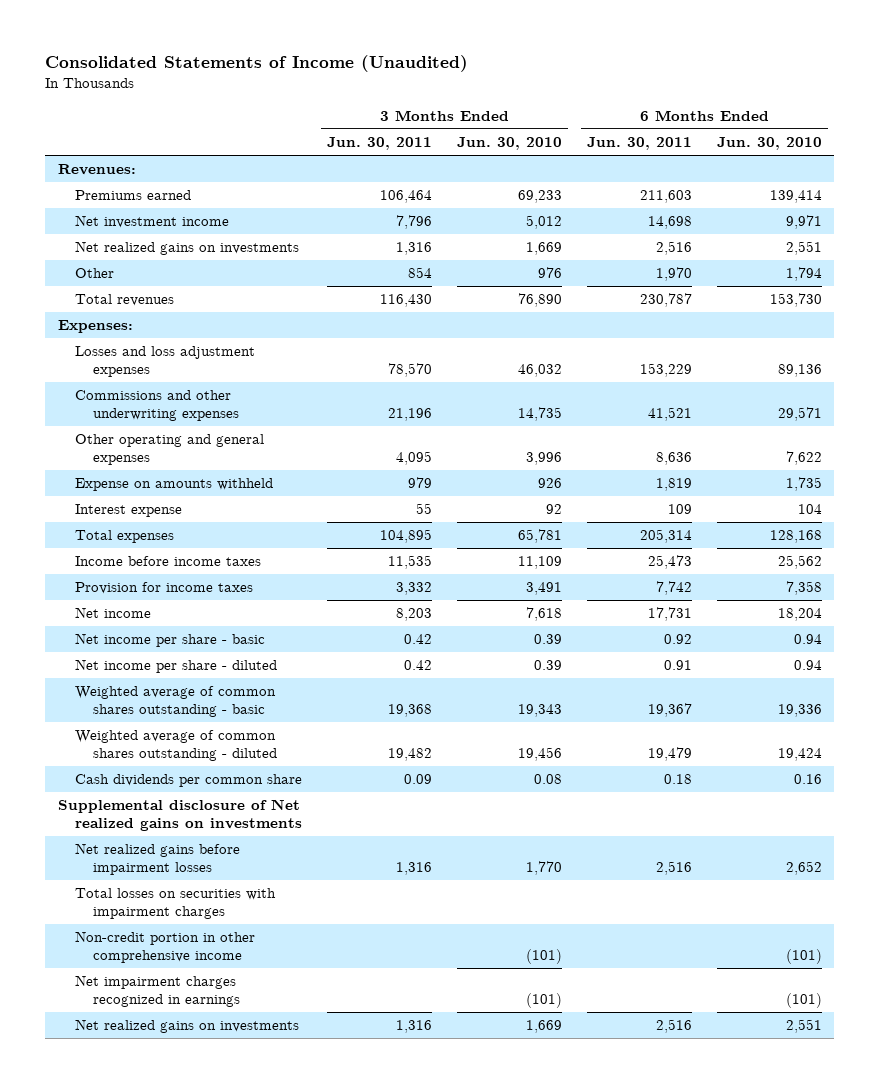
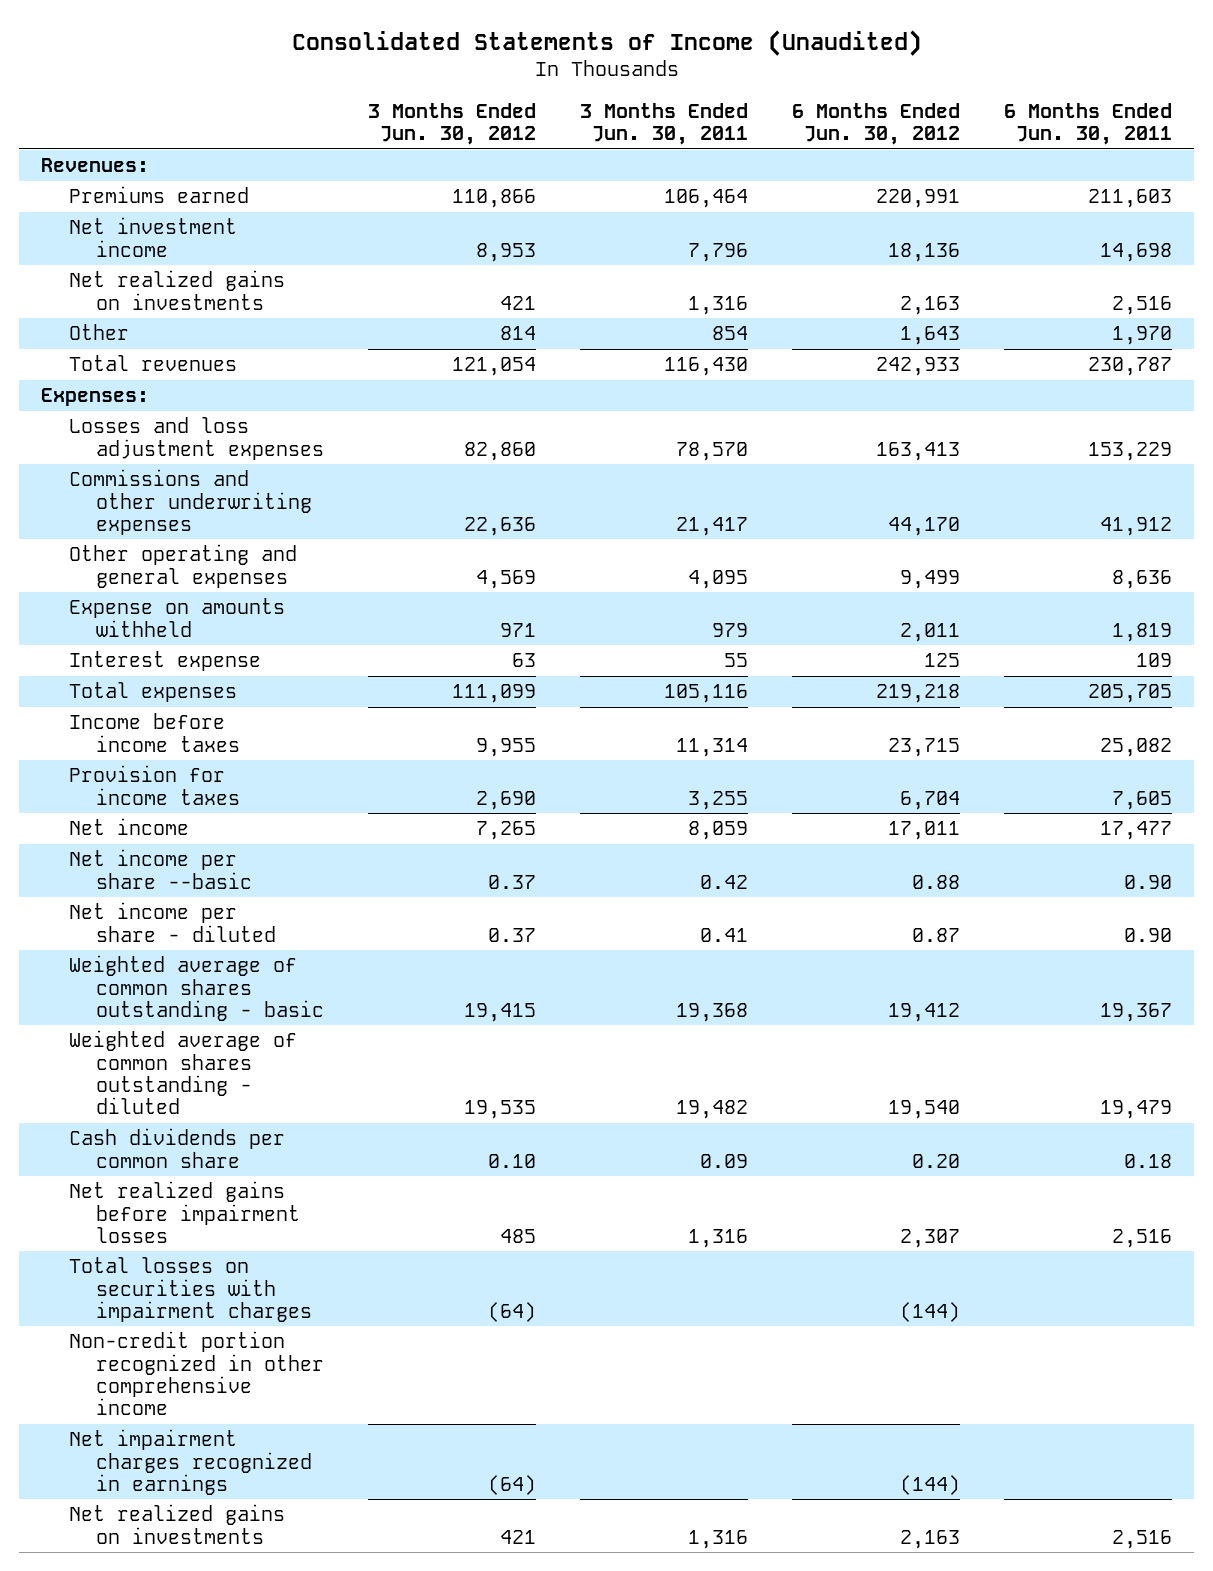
- | 3 Months Ended Jun. 30, 2011 | 3 Months Ended Jun. 30, 2010 | 6 Months Ended Jun. 30, 2011 | 6 Months Ended Jun. 30, 2010
+ | 3 Months Ended Jun. 30, 2012 | 3 Months Ended Jun. 30, 2011 | 6 Months Ended Jun. 30, 2012 | 6 Months Ended Jun. 30, 2011
- Commissions and other underwriting expenses | 21,196 | 14,735 | 41,521 | 29,571
+ Commissions and other underwriting expenses | 22,636 | 21,417 | 44,170 | 41,912
- Total expenses | 104,895 | 65,781 | 205,314 | 128,168
- Income before income taxes | 11,535 | 11,109 | 25,473 | 25,562
- Provision for income taxes | 3,332 | 3,491 | 7,742 | 7,358
- Net income | 8,203 | 7,618 | 17,731 | 18,204
- Net income per share - basic | 0.42 | 0.39 | 0.92 | 0.94
- Net income per share - diluted | 0.42 | 0.39 | 0.91 | 0.94
+ Total expenses | 111,099 | 105,116 | 219,218 | 205,705
+ Income before income taxes | 9,955 | 11,314 | 23,715 | 25,082
+ Provision for income taxes | 2,690 | 3,255 | 6,704 | 7,605
+ Net income | 7,265 | 8,059 | 17,011 | 17,477
+ Net income per share --basic | 0.37 | 0.42 | 0.88 | 0.90
+ Net income per share - diluted | 0.37 | 0.41 | 0.87 | 0.90
- Supplemental disclosure of Net realized gains on investments
- Non-credit portion in other comprehensive income | | (101) | | (101)
+ Non-credit portion recognized in other comprehensive income

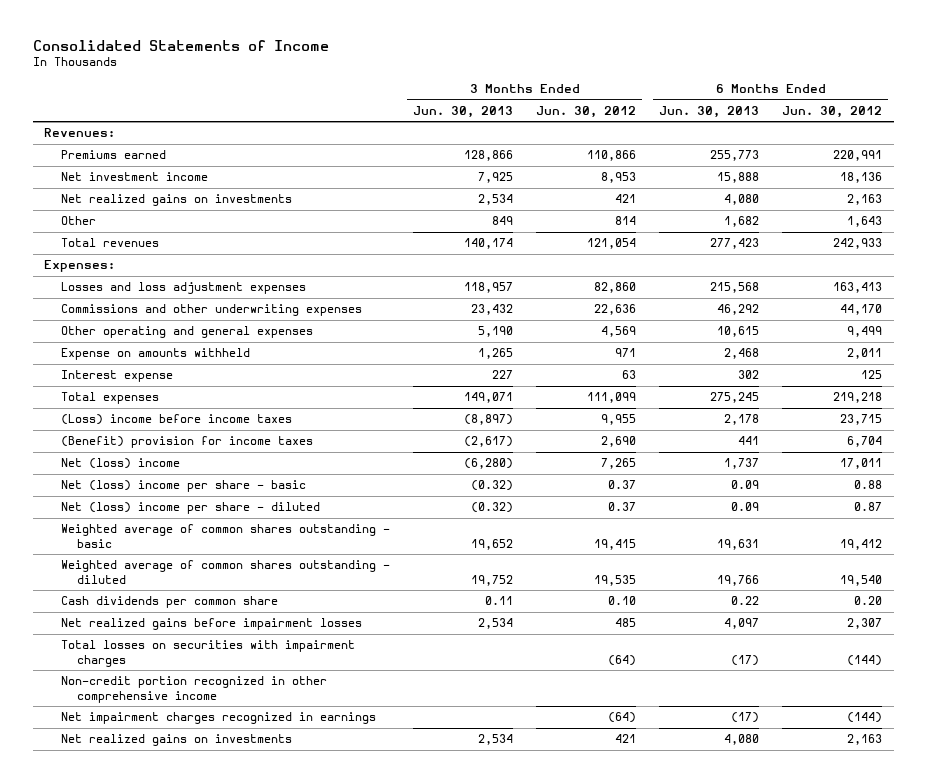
- Consolidated Statements of Income (Unaudited)
+ Consolidated Statements of Income
- | 3 Months Ended Jun. 30, 2012 | 3 Months Ended Jun. 30, 2011 | 6 Months Ended Jun. 30, 2012 | 6 Months Ended Jun. 30, 2011
+ | 3 Months Ended Jun. 30, 2013 | 3 Months Ended Jun. 30, 2012 | 6 Months Ended Jun. 30, 2013 | 6 Months Ended Jun. 30, 2012
- Income before income taxes | 9,955 | 11,314 | 23,715 | 25,082
- Provision for income taxes | 2,690 | 3,255 | 6,704 | 7,605
- Net income | 7,265 | 8,059 | 17,011 | 17,477
- Net income per share --basic | 0.37 | 0.42 | 0.88 | 0.90
- Net income per share - diluted | 0.37 | 0.41 | 0.87 | 0.90
+ (Loss) income before income taxes | (8,897) | 9,955 | 2,178 | 23,715
+ (Benefit) provision for income taxes | (2,617) | 2,690 | 441 | 6,704
+ Net (loss) income | (6,280) | 7,265 | 1,737 | 17,011
+ Net (loss) income per share - basic | (0.32) | 0.37 | 0.09 | 0.88
+ Net (loss) income per share - diluted | (0.32) | 0.37 | 0.09 | 0.87

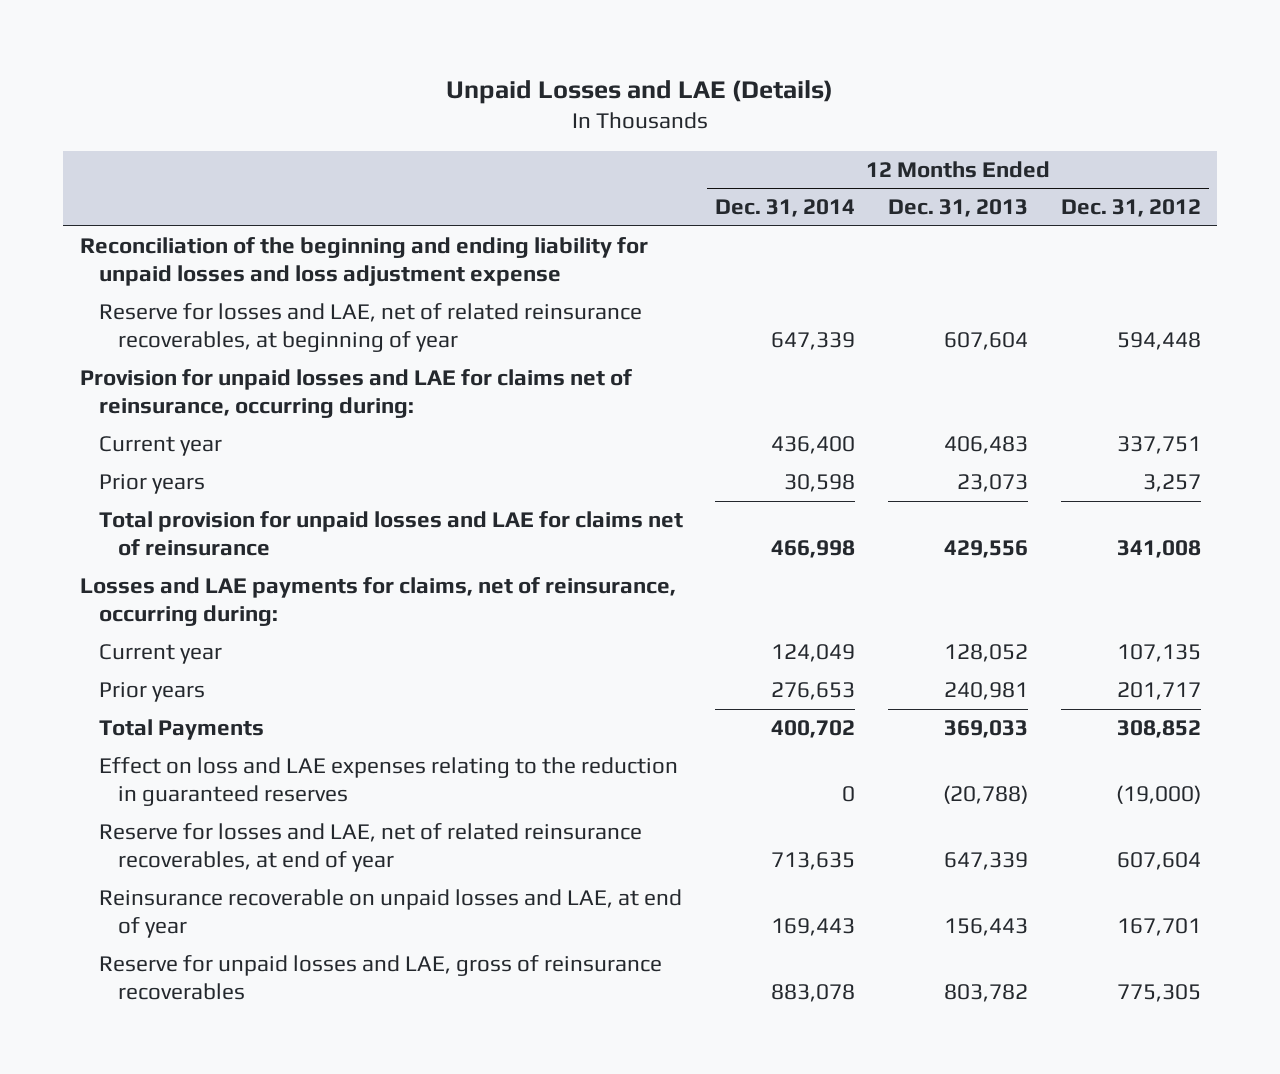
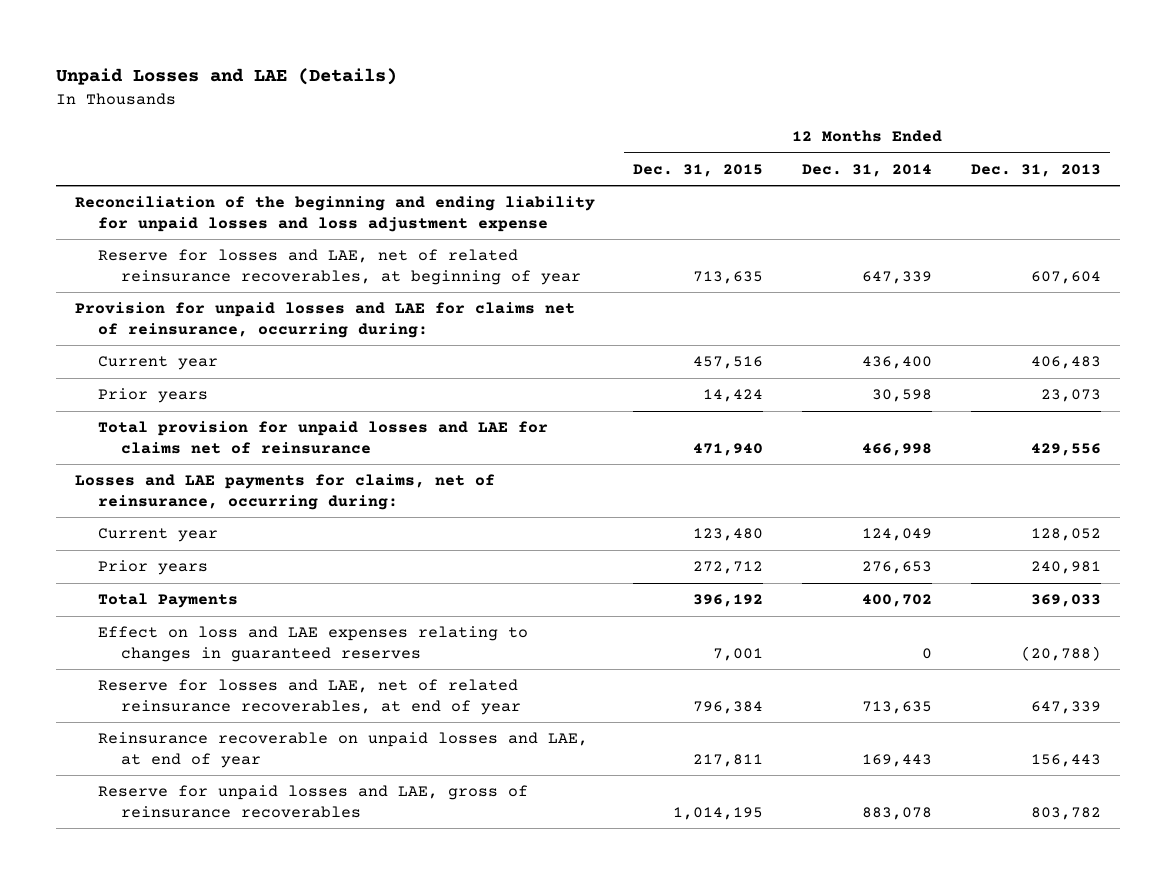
- | 12 Months Ended Dec. 31, 2014 | 12 Months Ended Dec. 31, 2013 | 12 Months Ended Dec. 31, 2012
+ | 12 Months Ended Dec. 31, 2015 | 12 Months Ended Dec. 31, 2014 | 12 Months Ended Dec. 31, 2013
- Effect on loss and LAE expenses relating to the reduction in guaranteed reserves | 0 | (20,788) | (19,000)
+ Effect on loss and LAE expenses relating to changes in guaranteed reserves | 7,001 | 0 | (20,788)

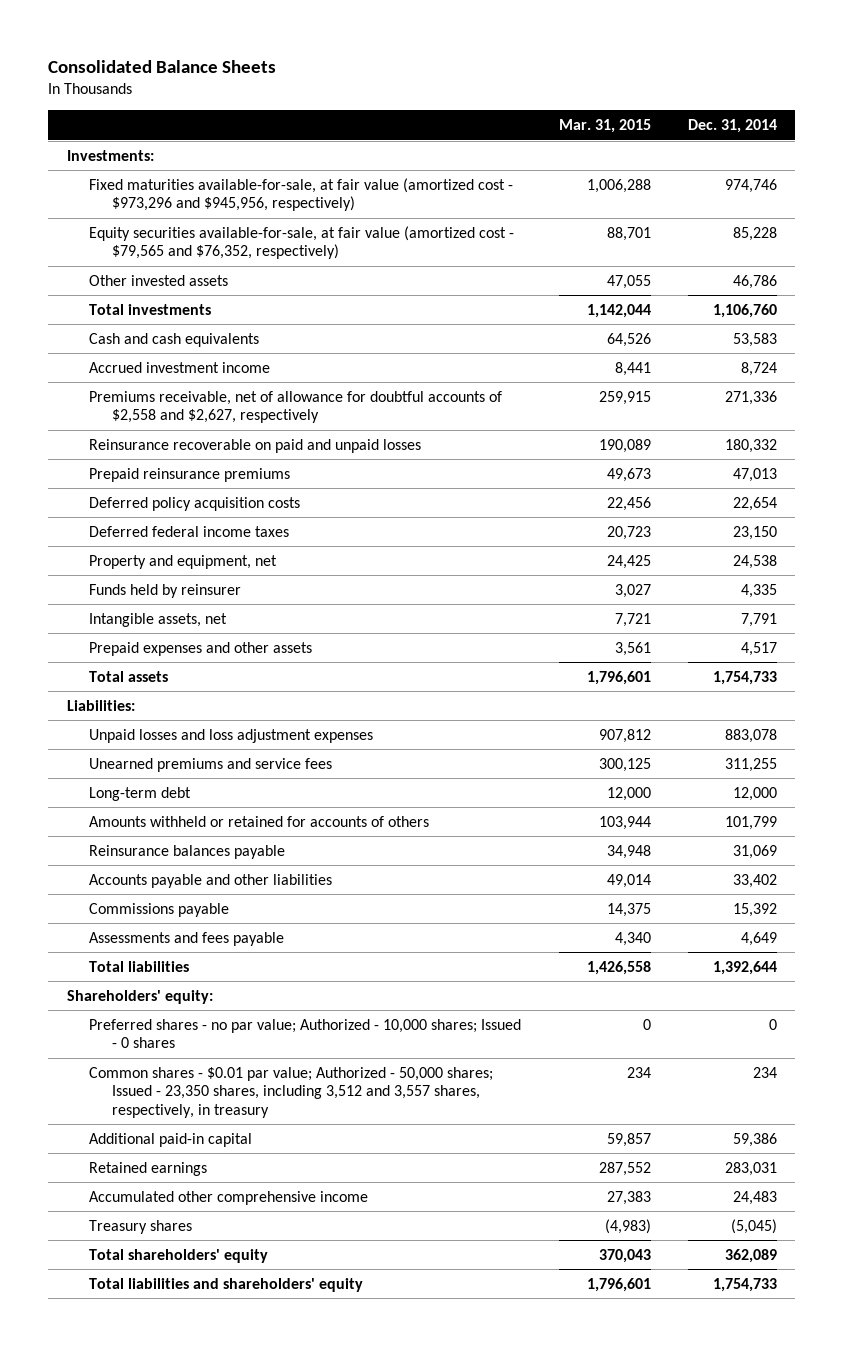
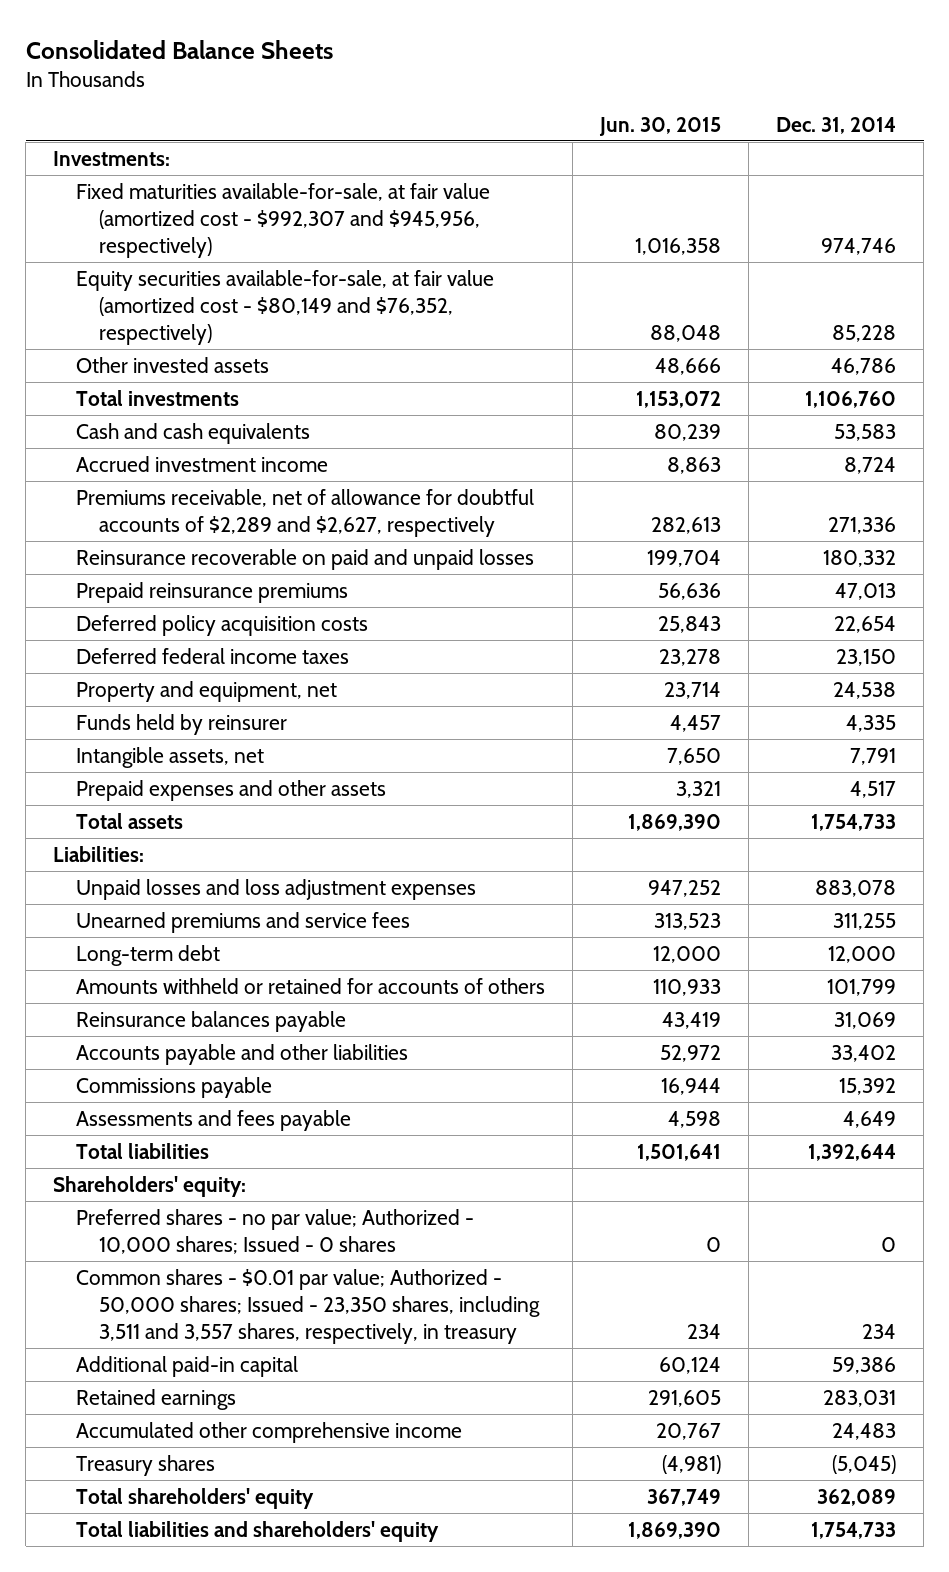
- | Mar. 31, 2015 | Dec. 31, 2014
+ | Jun. 30, 2015 | Dec. 31, 2014
- Fixed maturities available-for-sale, at fair value (amortized cost - $973,296 and $945,956, respectively) | 1,006,288 | 974,746
- Equity securities available-for-sale, at fair value (amortized cost - $79,565 and $76,352, respectively) | 88,701 | 85,228
+ Fixed maturities available-for-sale, at fair value (amortized cost - $992,307 and $945,956, respectively) | 1,016,358 | 974,746
+ Equity securities available-for-sale, at fair value (amortized cost - $80,149 and $76,352, respectively) | 88,048 | 85,228
- Premiums receivable, net of allowance for doubtful accounts of $2,558 and $2,627, respectively | 259,915 | 271,336
+ Premiums receivable, net of allowance for doubtful accounts of $2,289 and $2,627, respectively | 282,613 | 271,336
- Common shares - $0.01 par value; Authorized - 50,000 shares; Issued - 23,350 shares, including 3,512 and 3,557 shares, respectively, in treasury | 234 | 234
+ Common shares - $0.01 par value; Authorized - 50,000 shares; Issued - 23,350 shares, including 3,511 and 3,557 shares, respectively, in treasury | 234 | 234

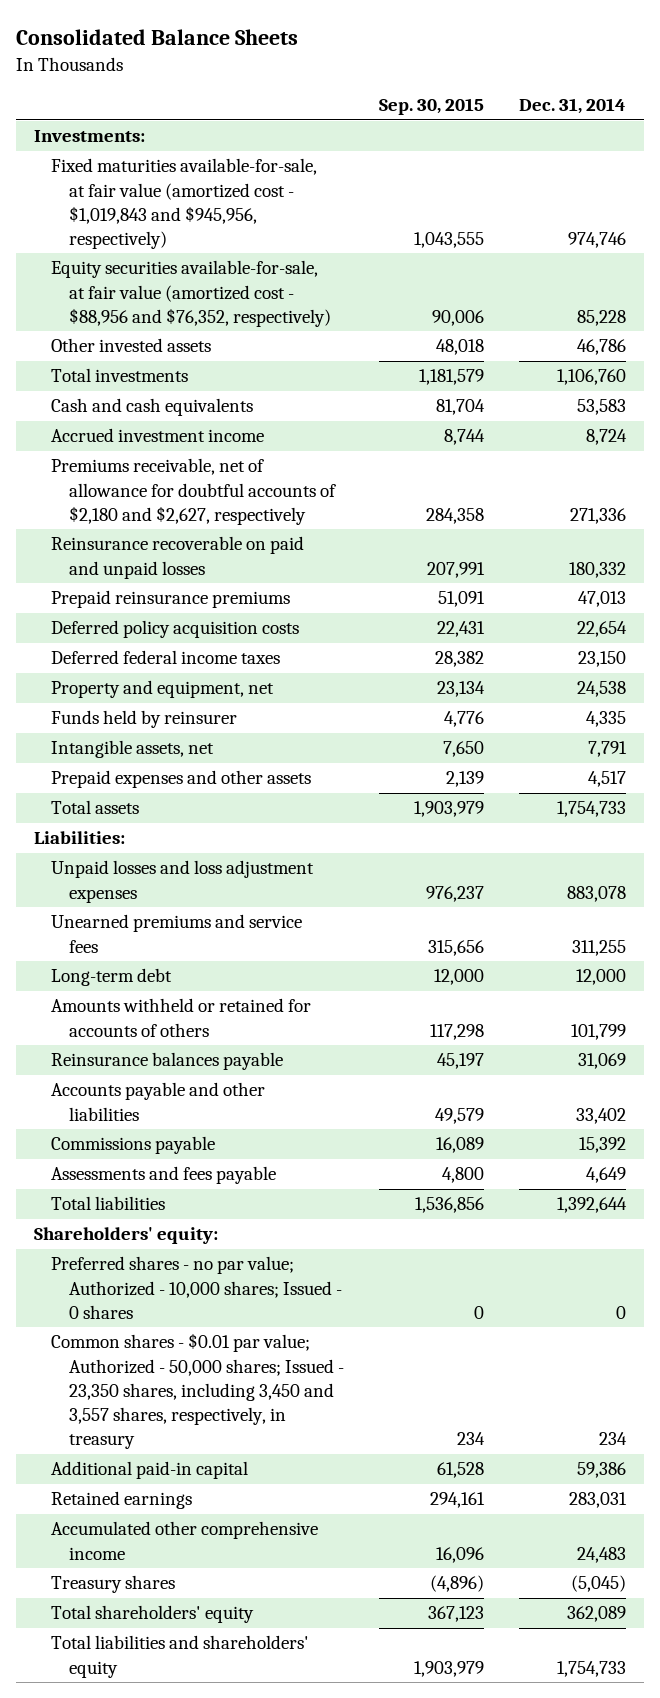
- | Jun. 30, 2015 | Dec. 31, 2014
+ | Sep. 30, 2015 | Dec. 31, 2014
- Fixed maturities available-for-sale, at fair value (amortized cost - $992,307 and $945,956, respectively) | 1,016,358 | 974,746
- Equity securities available-for-sale, at fair value (amortized cost - $80,149 and $76,352, respectively) | 88,048 | 85,228
+ Fixed maturities available-for-sale, at fair value (amortized cost - $1,019,843 and $945,956, respectively) | 1,043,555 | 974,746
+ Equity securities available-for-sale, at fair value (amortized cost - $88,956 and $76,352, respectively) | 90,006 | 85,228
- Premiums receivable, net of allowance for doubtful accounts of $2,289 and $2,627, respectively | 282,613 | 271,336
+ Premiums receivable, net of allowance for doubtful accounts of $2,180 and $2,627, respectively | 284,358 | 271,336
- Common shares - $0.01 par value; Authorized - 50,000 shares; Issued - 23,350 shares, including 3,511 and 3,557 shares, respectively, in treasury | 234 | 234
+ Common shares - $0.01 par value; Authorized - 50,000 shares; Issued - 23,350 shares, including 3,450 and 3,557 shares, respectively, in treasury | 234 | 234

